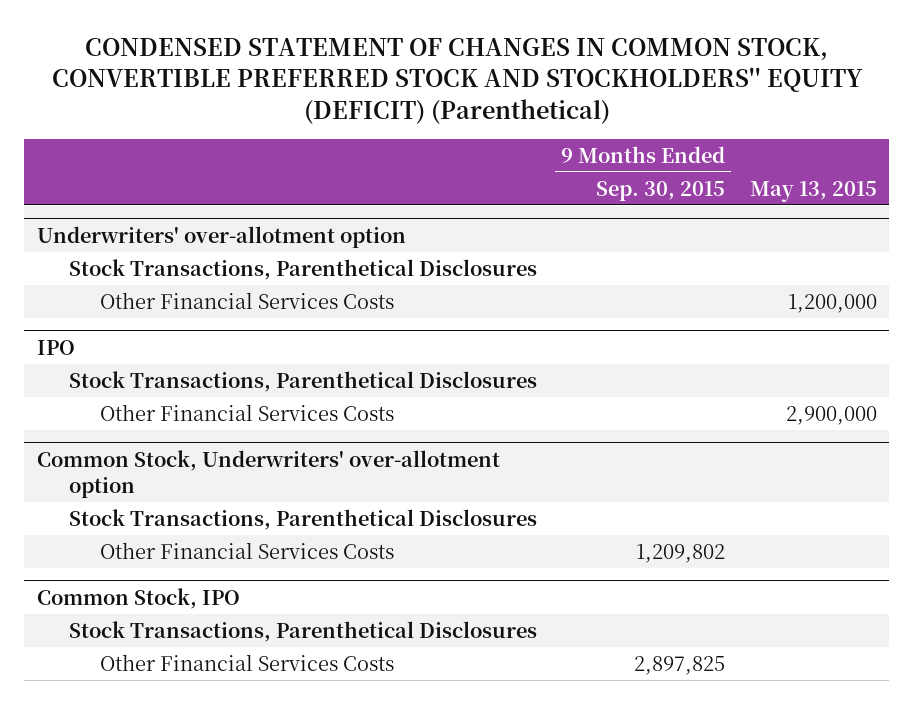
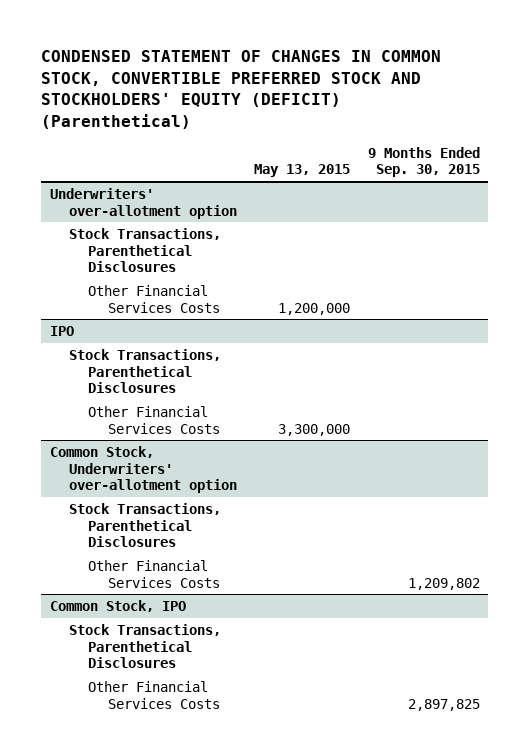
- CONDENSED STATEMENT OF CHANGES IN COMMON STOCK, CONVERTIBLE PREFERRED STOCK AND STOCKHOLDERS'' EQUITY (DEFICIT) (Parenthetical)
+ CONDENSED STATEMENT OF CHANGES IN COMMON STOCK, CONVERTIBLE PREFERRED STOCK AND STOCKHOLDERS' EQUITY (DEFICIT) (Parenthetical)
- | 9 Months Ended Sep. 30, 2015 | May 13, 2015
+ | May 13, 2015 | 9 Months Ended Sep. 30, 2015
@ IPO
- Other Financial Services Costs | | 2,900,000
+ Other Financial Services Costs | 3,300,000 |

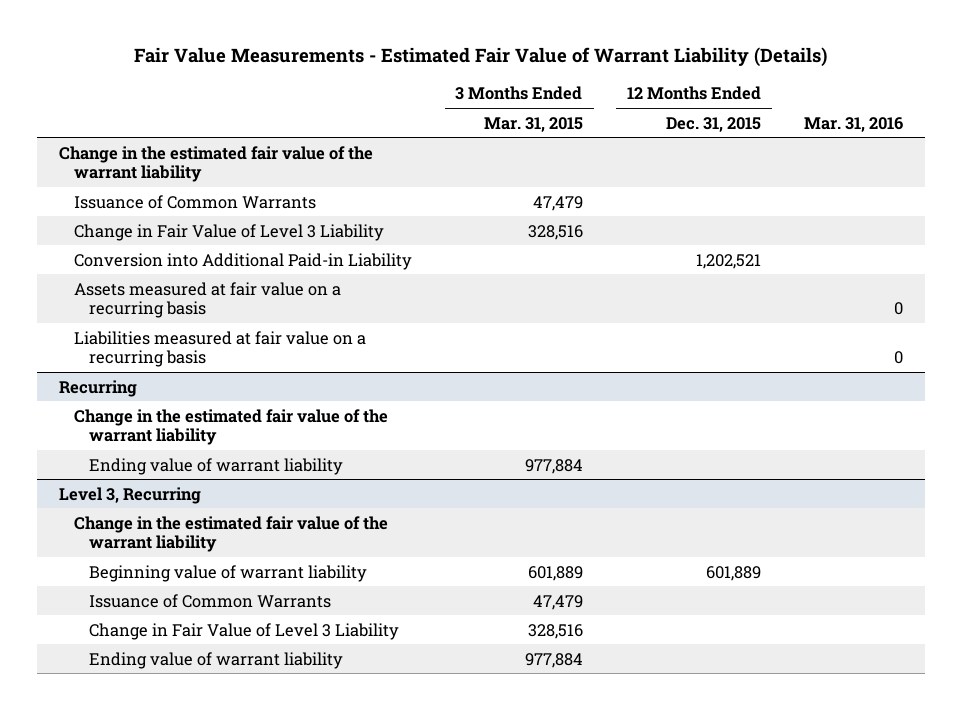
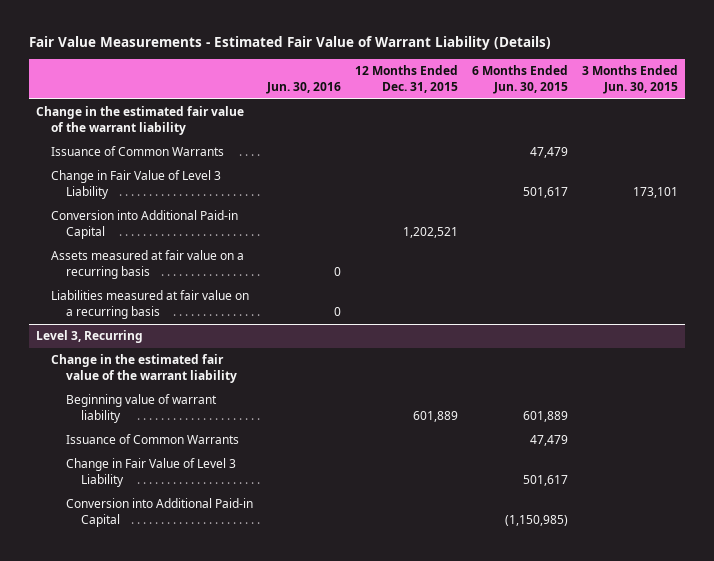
- | 3 Months Ended Mar. 31, 2015 | 12 Months Ended Dec. 31, 2015 | Mar. 31, 2016
+ | Jun. 30, 2016 | 12 Months Ended Dec. 31, 2015 | 6 Months Ended Jun. 30, 2015 | 3 Months Ended Jun. 30, 2015
- Conversion into Additional Paid-in Liability | | 1,202,521 |
+ Conversion into Additional Paid-in Capital | | 1,202,521 | |
- Recurring
- Change in the estimated fair value of the warrant liability
- Ending value of warrant liability | 977,884 | |
@ Level 3, Recurring
- Ending value of warrant liability | 977,884 | |
+ Conversion into Additional Paid-in Capital | | | (1,150,985) |

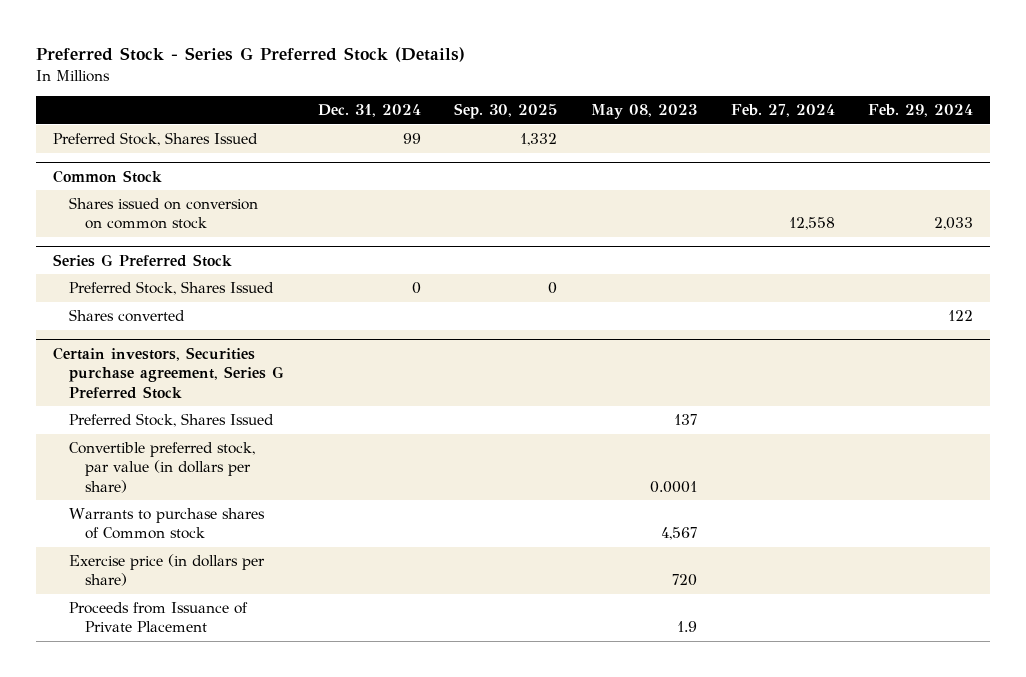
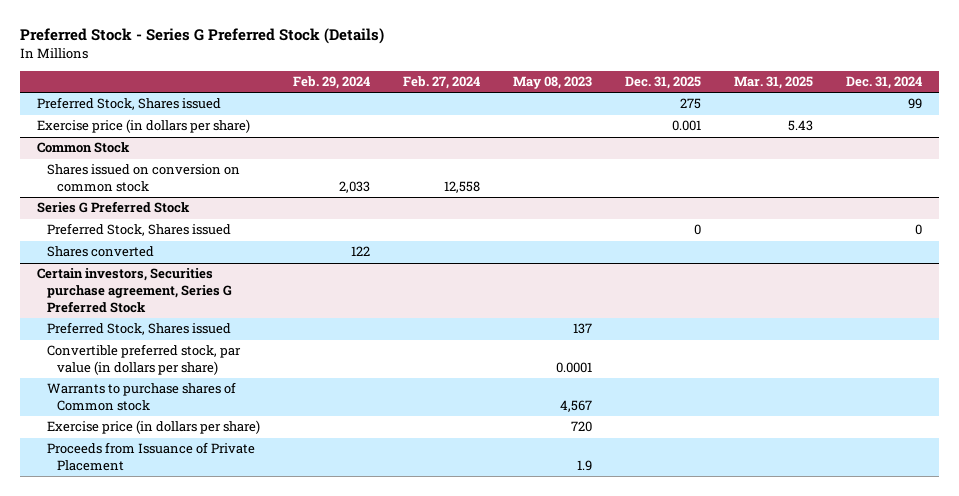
- | Dec. 31, 2024 | Sep. 30, 2025 | May 08, 2023 | Feb. 27, 2024 | Feb. 29, 2024
+ | Feb. 29, 2024 | Feb. 27, 2024 | May 08, 2023 | Dec. 31, 2025 | Mar. 31, 2025 | Dec. 31, 2024
- Preferred Stock, Shares Issued | 99 | 1,332 | | |
+ Preferred Stock, Shares issued | | | | 275 | | 99
+ Exercise price (in dollars per share) | | | | 0.001 | 5.43 |
@ Series G Preferred Stock
- Preferred Stock, Shares Issued | 0 | 0 | | |
+ Preferred Stock, Shares issued | | | | 0 | | 0
@ Certain investors, Securities purchase agreement, Series G Preferred Stock
- Preferred Stock, Shares Issued | | | 137 | |
+ Preferred Stock, Shares issued | | | 137 | | |

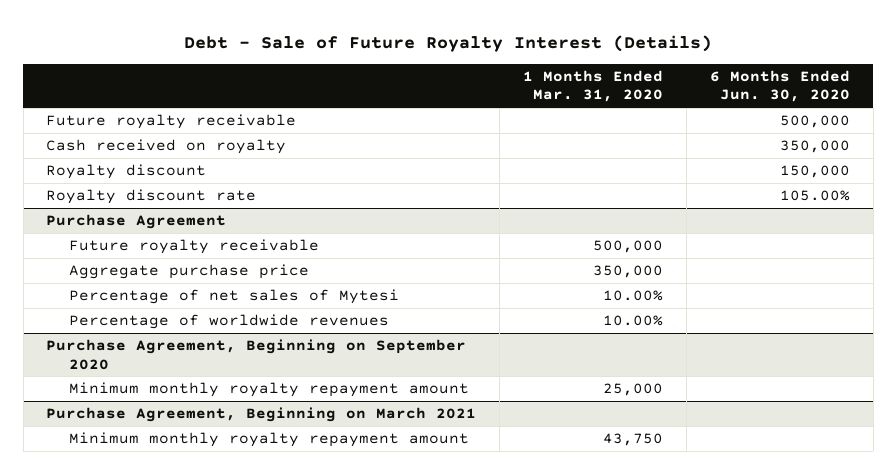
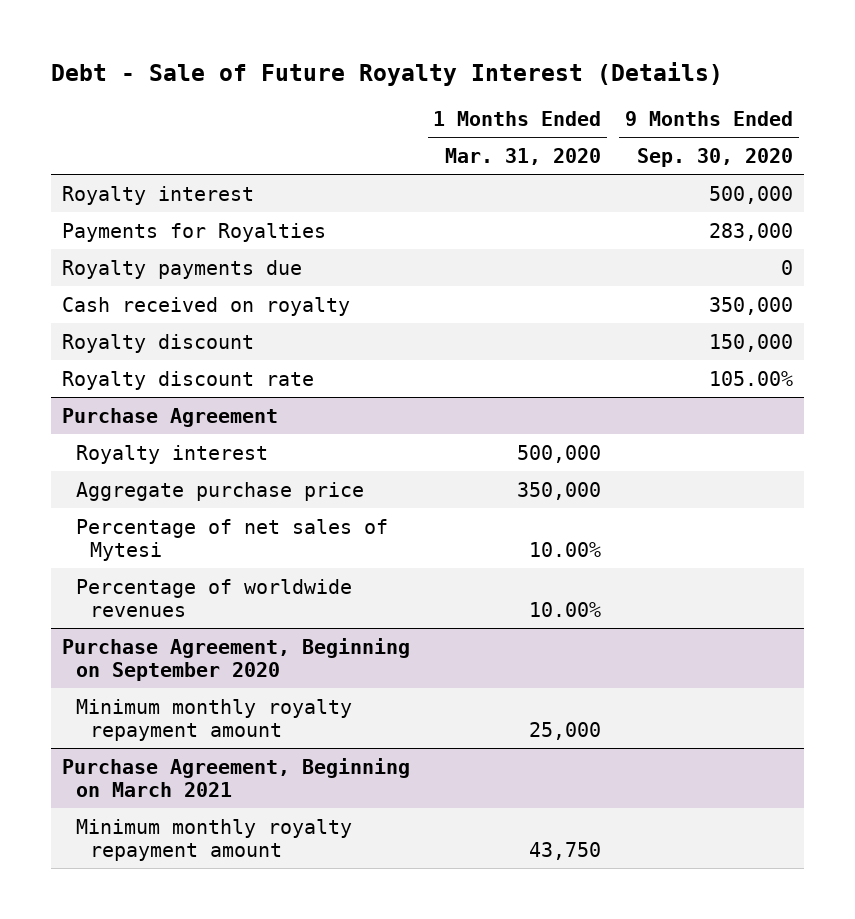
- | 1 Months Ended Mar. 31, 2020 | 6 Months Ended Jun. 30, 2020
+ | 1 Months Ended Mar. 31, 2020 | 9 Months Ended Sep. 30, 2020
- Future royalty receivable | | 500,000
+ Royalty interest | | 500,000
+ Payments for Royalties | | 283,000
+ Royalty payments due | | 0
@ Purchase Agreement
- Future royalty receivable | 500,000 |
+ Royalty interest | 500,000 |

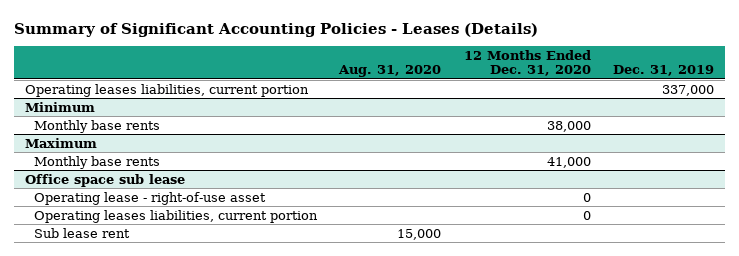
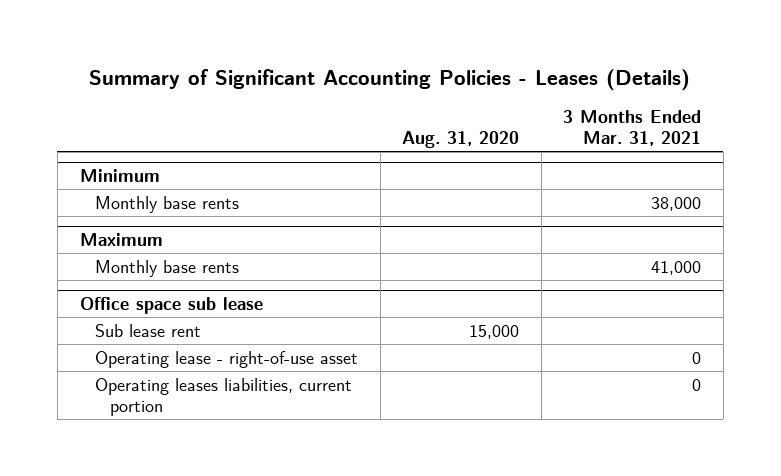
- | Aug. 31, 2020 | 12 Months Ended Dec. 31, 2020 | Dec. 31, 2019
+ | Aug. 31, 2020 | 3 Months Ended Mar. 31, 2021
- Operating leases liabilities, current portion | | | 337,000
@ Office space sub lease
moved up: Sub lease rent | 15,000 |

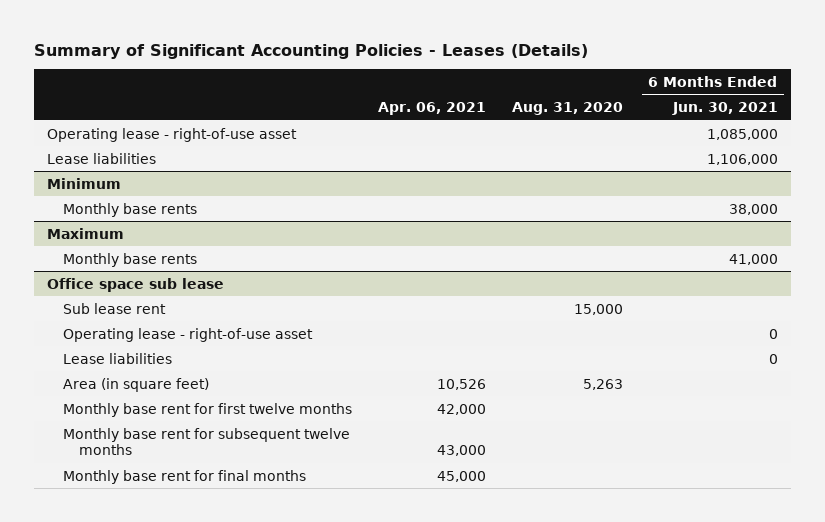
- | Aug. 31, 2020 | 3 Months Ended Mar. 31, 2021
+ | Apr. 06, 2021 | Aug. 31, 2020 | 6 Months Ended Jun. 30, 2021
+ Operating lease - right-of-use asset | | | 1,085,000
+ Lease liabilities | | | 1,106,000
@ Office space sub lease
- Operating leases liabilities, current portion | | 0
+ Lease liabilities | | | 0
+ Area (in square feet) | 10,526 | 5,263 |
+ Monthly base rent for first twelve months | 42,000 | |
+ Monthly base rent for subsequent twelve months | 43,000 | |
+ Monthly base rent for final months | 45,000 | |

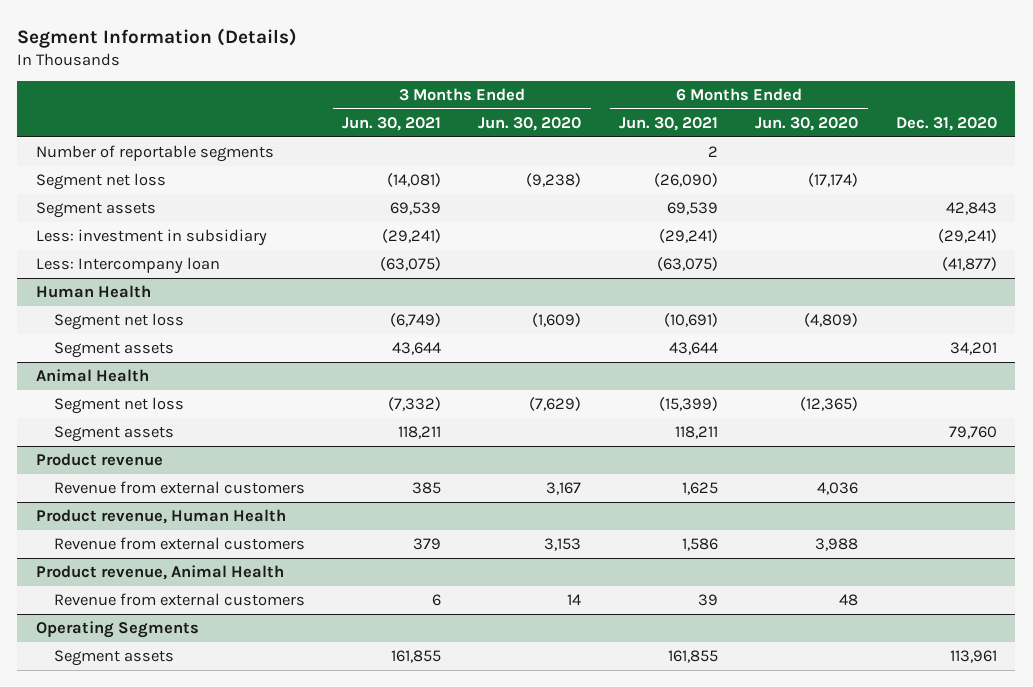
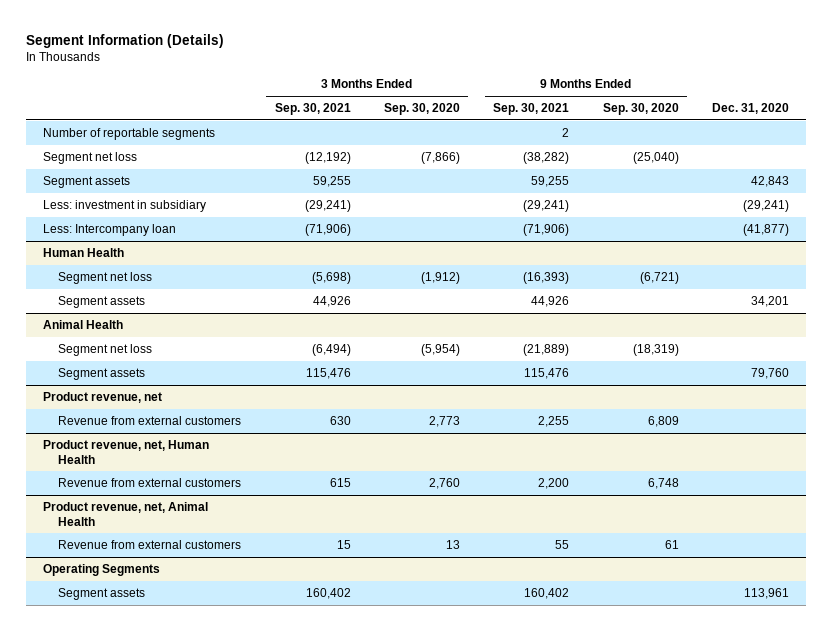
- | 3 Months Ended Jun. 30, 2021 | 3 Months Ended Jun. 30, 2020 | 6 Months Ended Jun. 30, 2021 | 6 Months Ended Jun. 30, 2020 | Dec. 31, 2020
+ | 3 Months Ended Sep. 30, 2021 | 3 Months Ended Sep. 30, 2020 | 9 Months Ended Sep. 30, 2021 | 9 Months Ended Sep. 30, 2020 | Dec. 31, 2020
- Product revenue
+ Product revenue, net
- Product revenue, Human Health
+ Product revenue, net, Human Health
- Product revenue, Animal Health
+ Product revenue, net, Animal Health

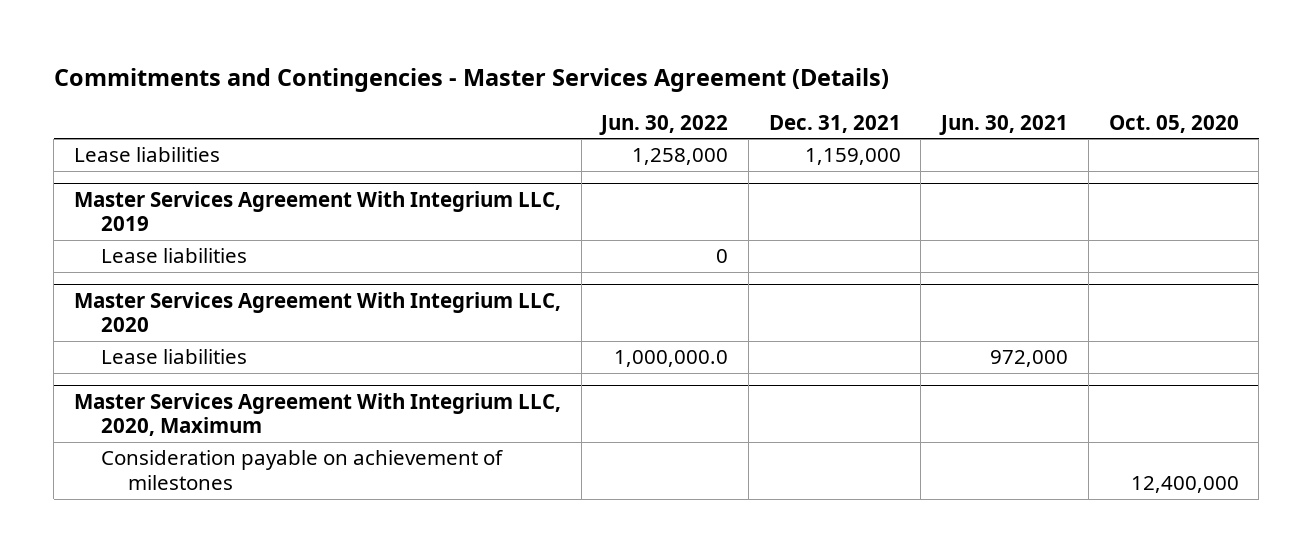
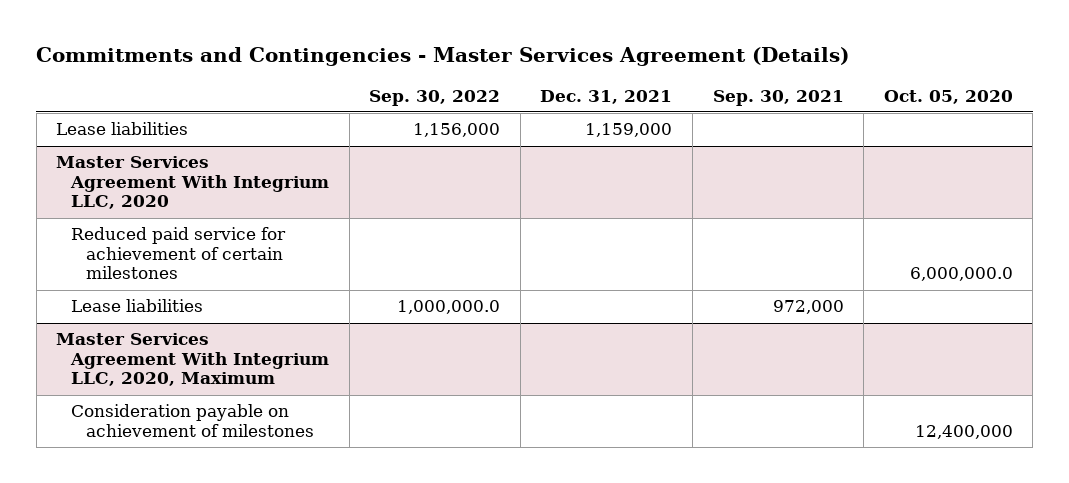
- | Jun. 30, 2022 | Dec. 31, 2021 | Jun. 30, 2021 | Oct. 05, 2020
+ | Sep. 30, 2022 | Dec. 31, 2021 | Sep. 30, 2021 | Oct. 05, 2020
- Master Services Agreement With Integrium LLC, 2019
- Lease liabilities | 0 | | |
@ Master Services Agreement With Integrium LLC, 2020
+ Reduced paid service for achievement of certain milestones | | | | 6,000,000.0

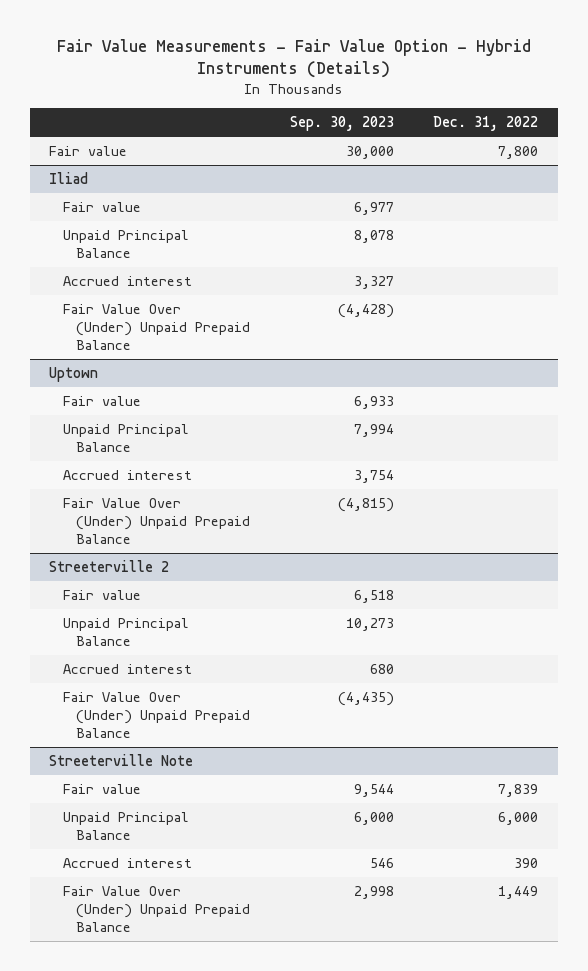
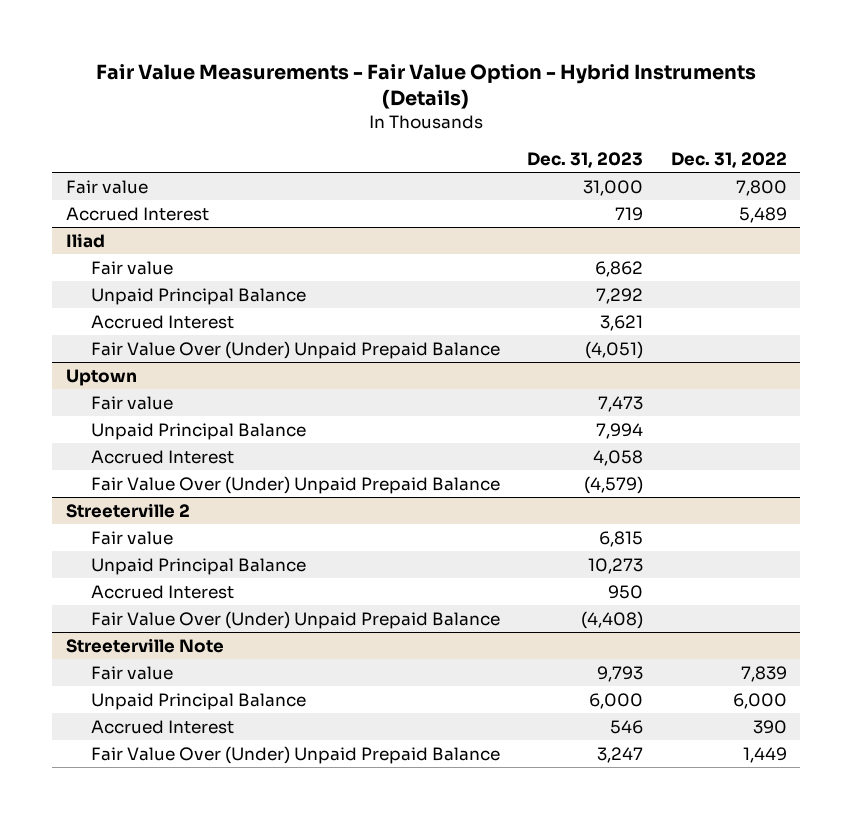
- | Sep. 30, 2023 | Dec. 31, 2022
+ | Dec. 31, 2023 | Dec. 31, 2022
+ Accrued Interest | 719 | 5,489
@ Iliad
- Accrued interest | 3,327 |
+ Accrued Interest | 3,621 |
@ Uptown
- Accrued interest | 3,754 |
+ Accrued Interest | 4,058 |
@ Streeterville 2
- Accrued interest | 680 |
+ Accrued Interest | 950 |
@ Streeterville Note
- Accrued interest | 546 | 390
+ Accrued Interest | 546 | 390

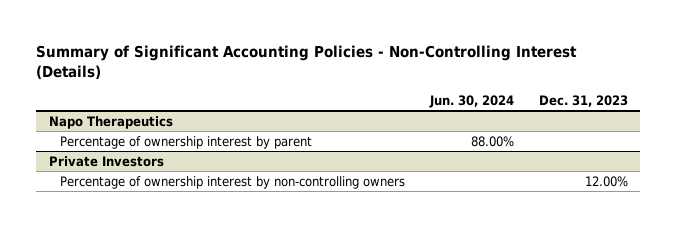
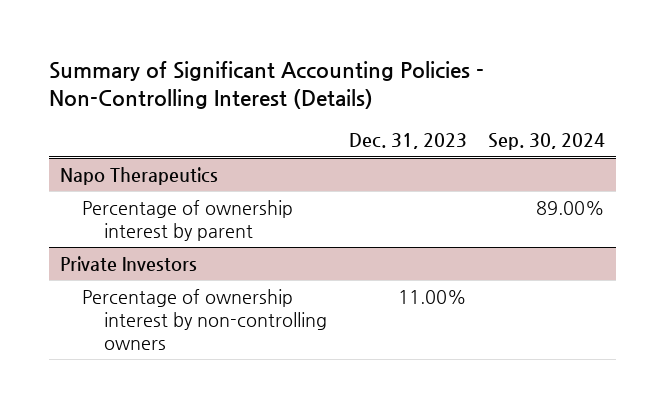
- | Jun. 30, 2024 | Dec. 31, 2023
+ | Dec. 31, 2023 | Sep. 30, 2024
@ Private Investors
- Percentage of ownership interest by non-controlling owners | | 12.00%
+ Percentage of ownership interest by non-controlling owners | 11.00% |

